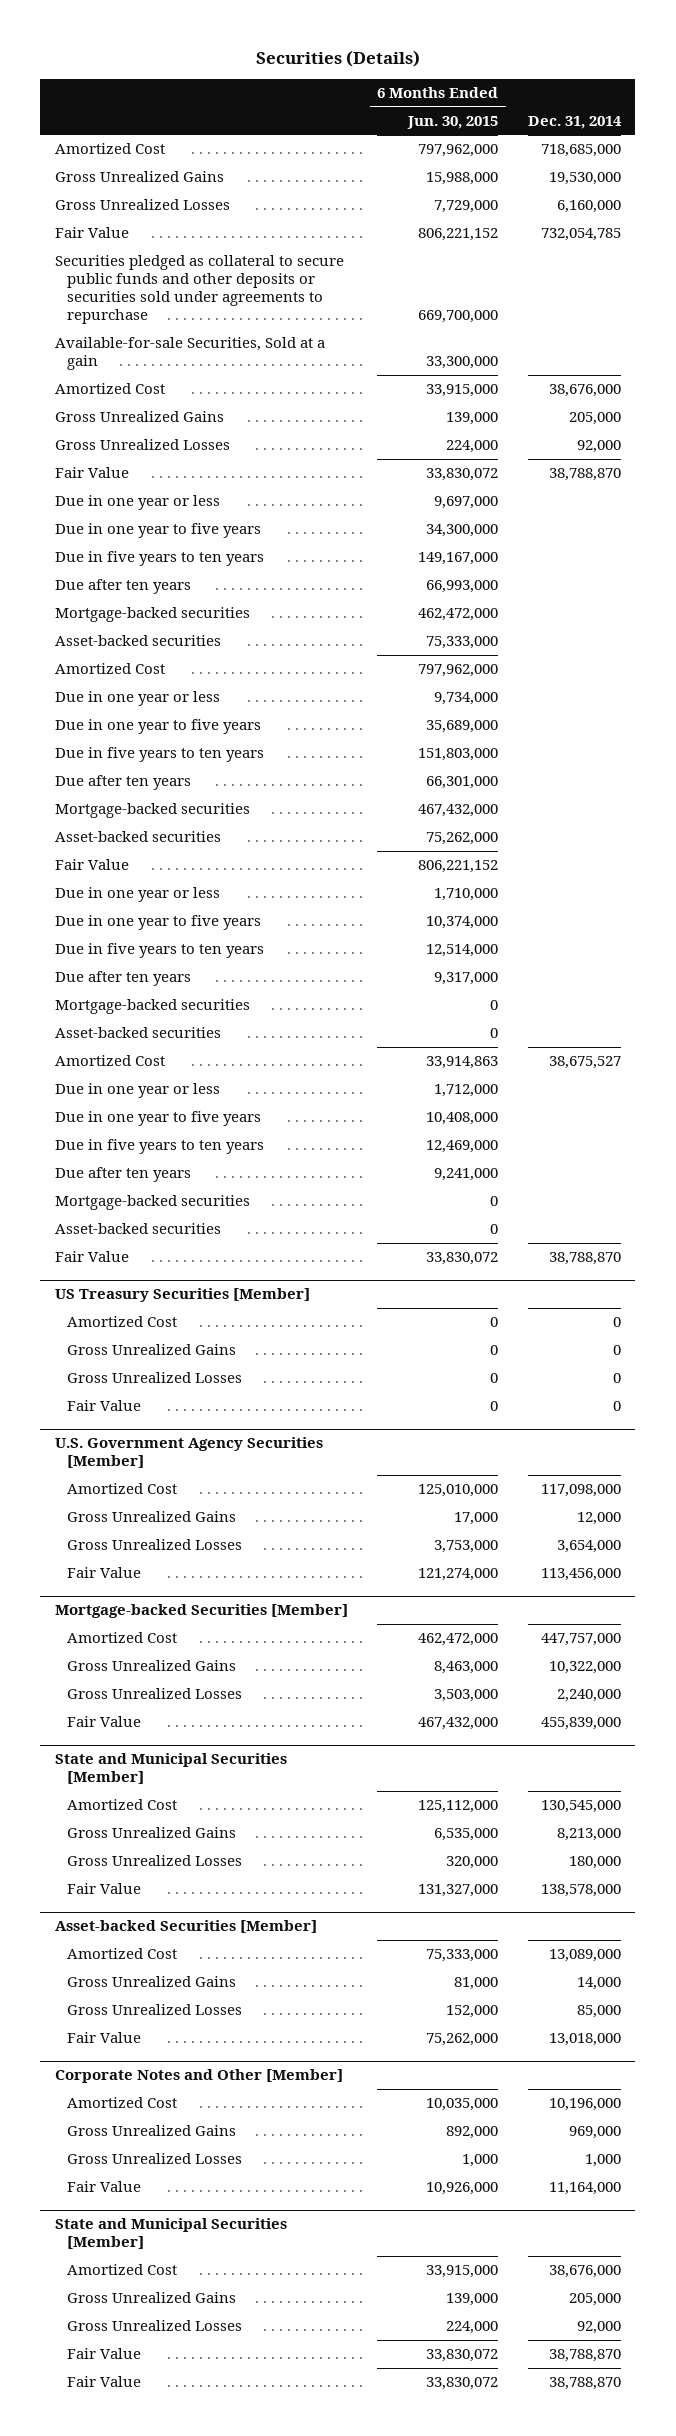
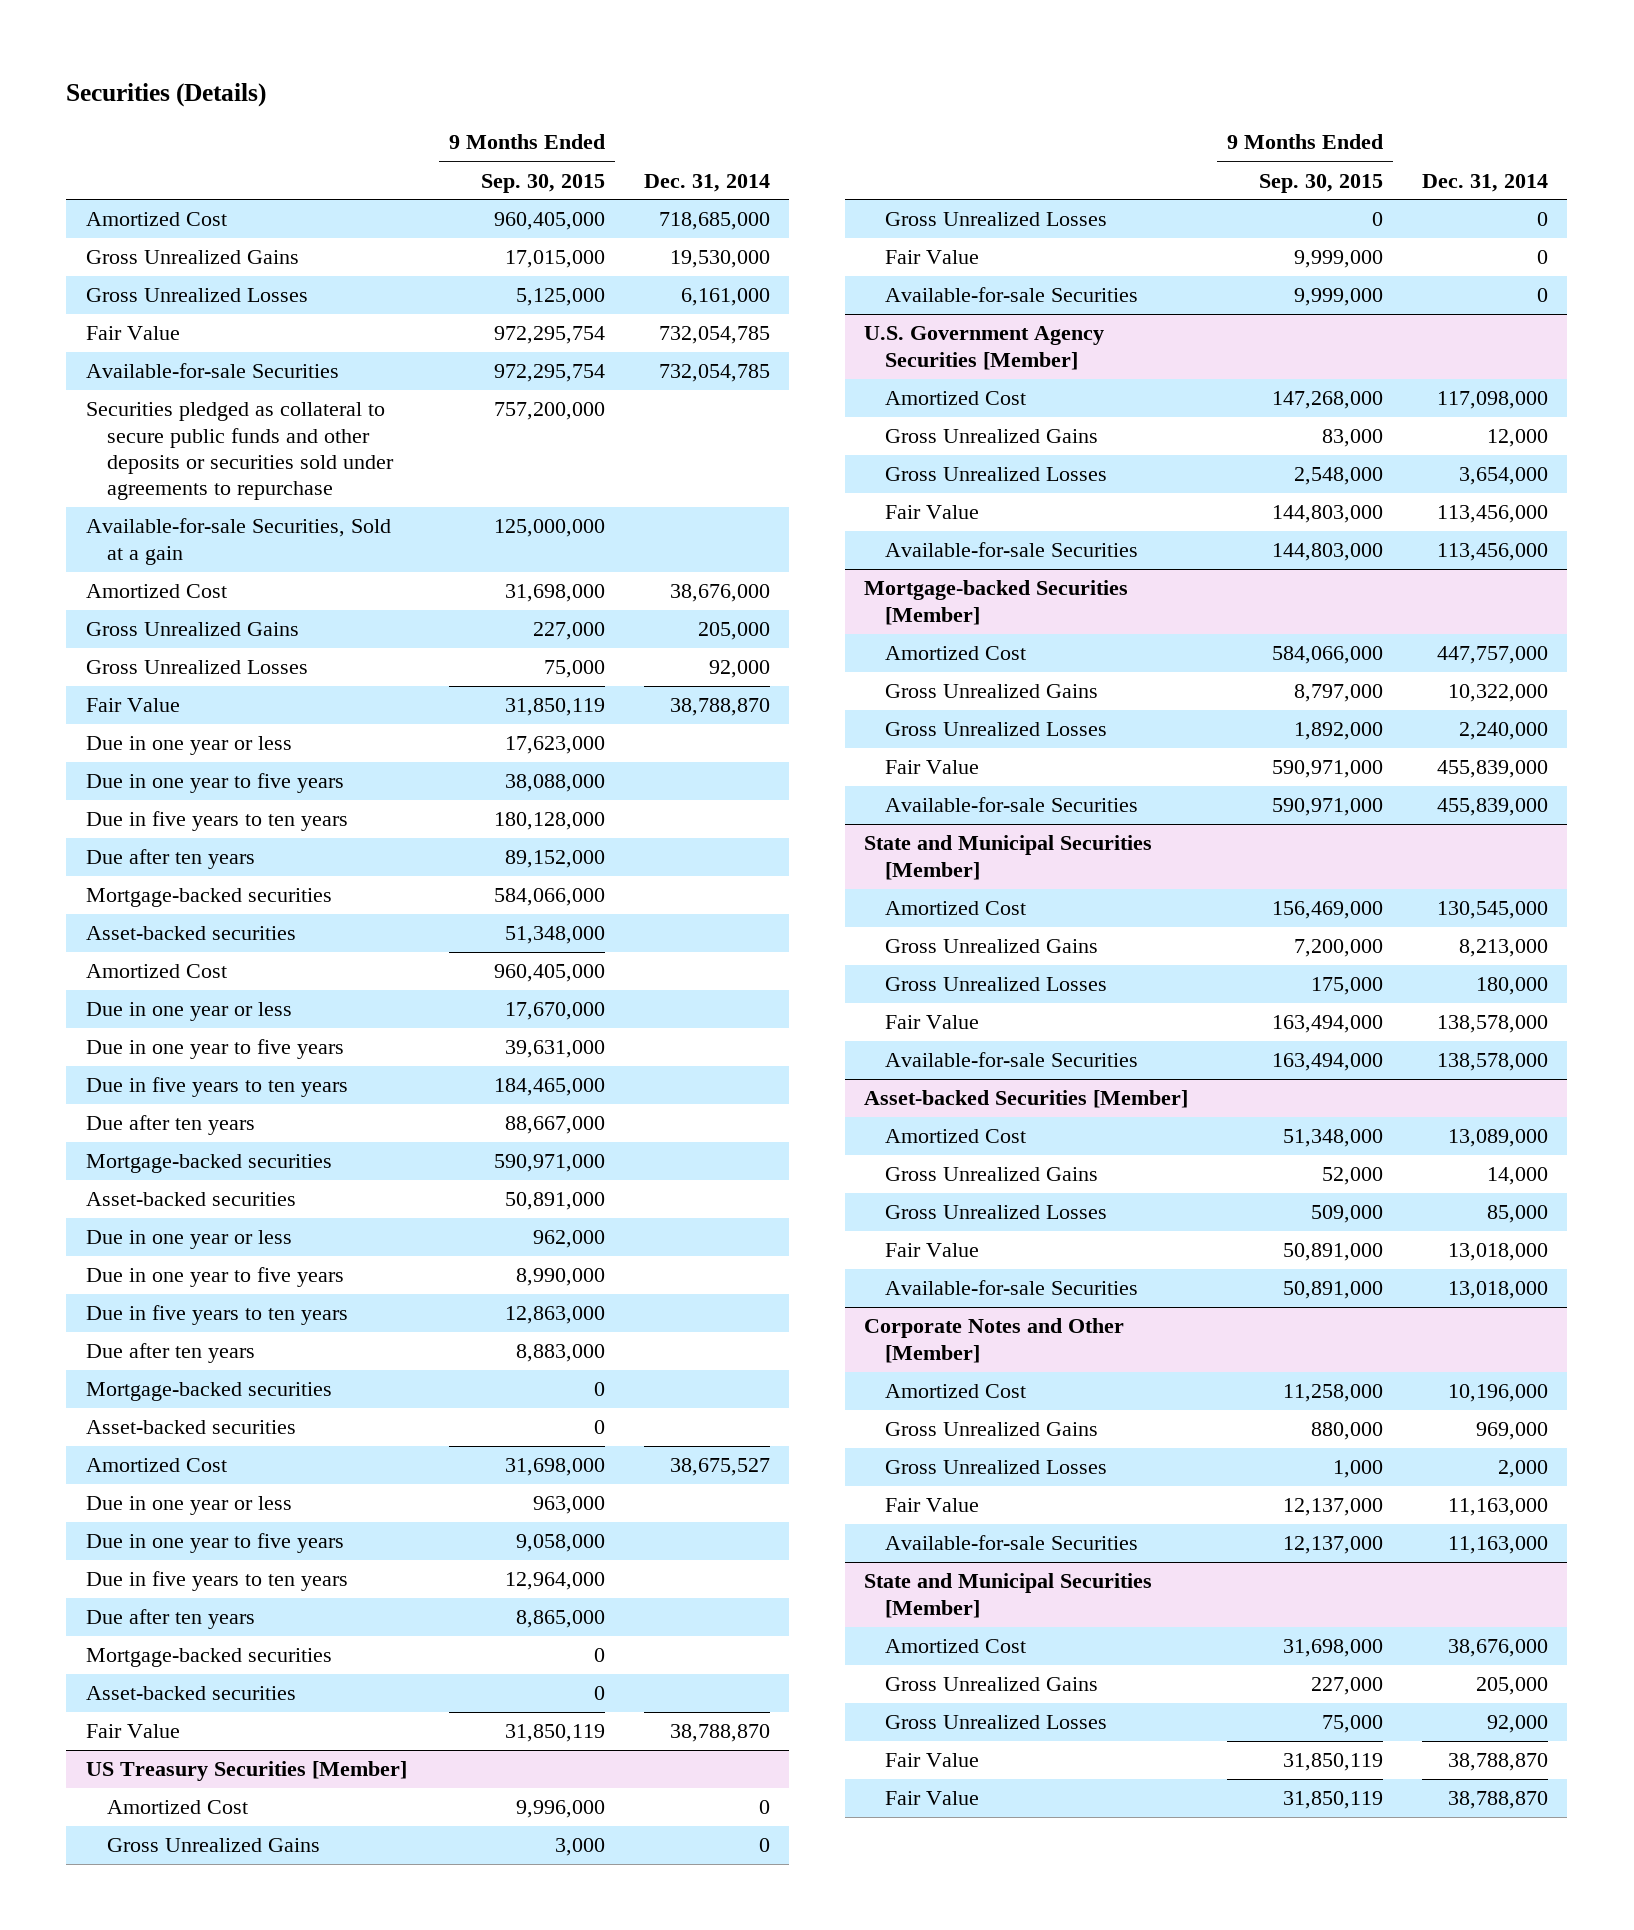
- | 6 Months Ended Jun. 30, 2015 | Dec. 31, 2014
+ | 9 Months Ended Sep. 30, 2015 | Dec. 31, 2014
- Gross Unrealized Losses | 7,729,000 | 6,160,000
+ Gross Unrealized Losses | 5,125,000 | 6,161,000
+ Available-for-sale Securities | 972,295,754 | 732,054,785
- Fair Value | 806,221,152 |
@ US Treasury Securities [Member]
+ Available-for-sale Securities | 9,999,000 | 0
@ U.S. Government Agency Securities [Member]
+ Available-for-sale Securities | 144,803,000 | 113,456,000
@ Mortgage-backed Securities [Member]
+ Available-for-sale Securities | 590,971,000 | 455,839,000
@ State and Municipal Securities [Member]
+ Available-for-sale Securities | 163,494,000 | 138,578,000
@ Asset-backed Securities [Member]
+ Available-for-sale Securities | 50,891,000 | 13,018,000
@ Corporate Notes and Other [Member]
- Gross Unrealized Losses | 1,000 | 1,000
- Fair Value | 10,926,000 | 11,164,000
+ Gross Unrealized Losses | 1,000 | 2,000
+ Fair Value | 12,137,000 | 11,163,000
+ Available-for-sale Securities | 12,137,000 | 11,163,000

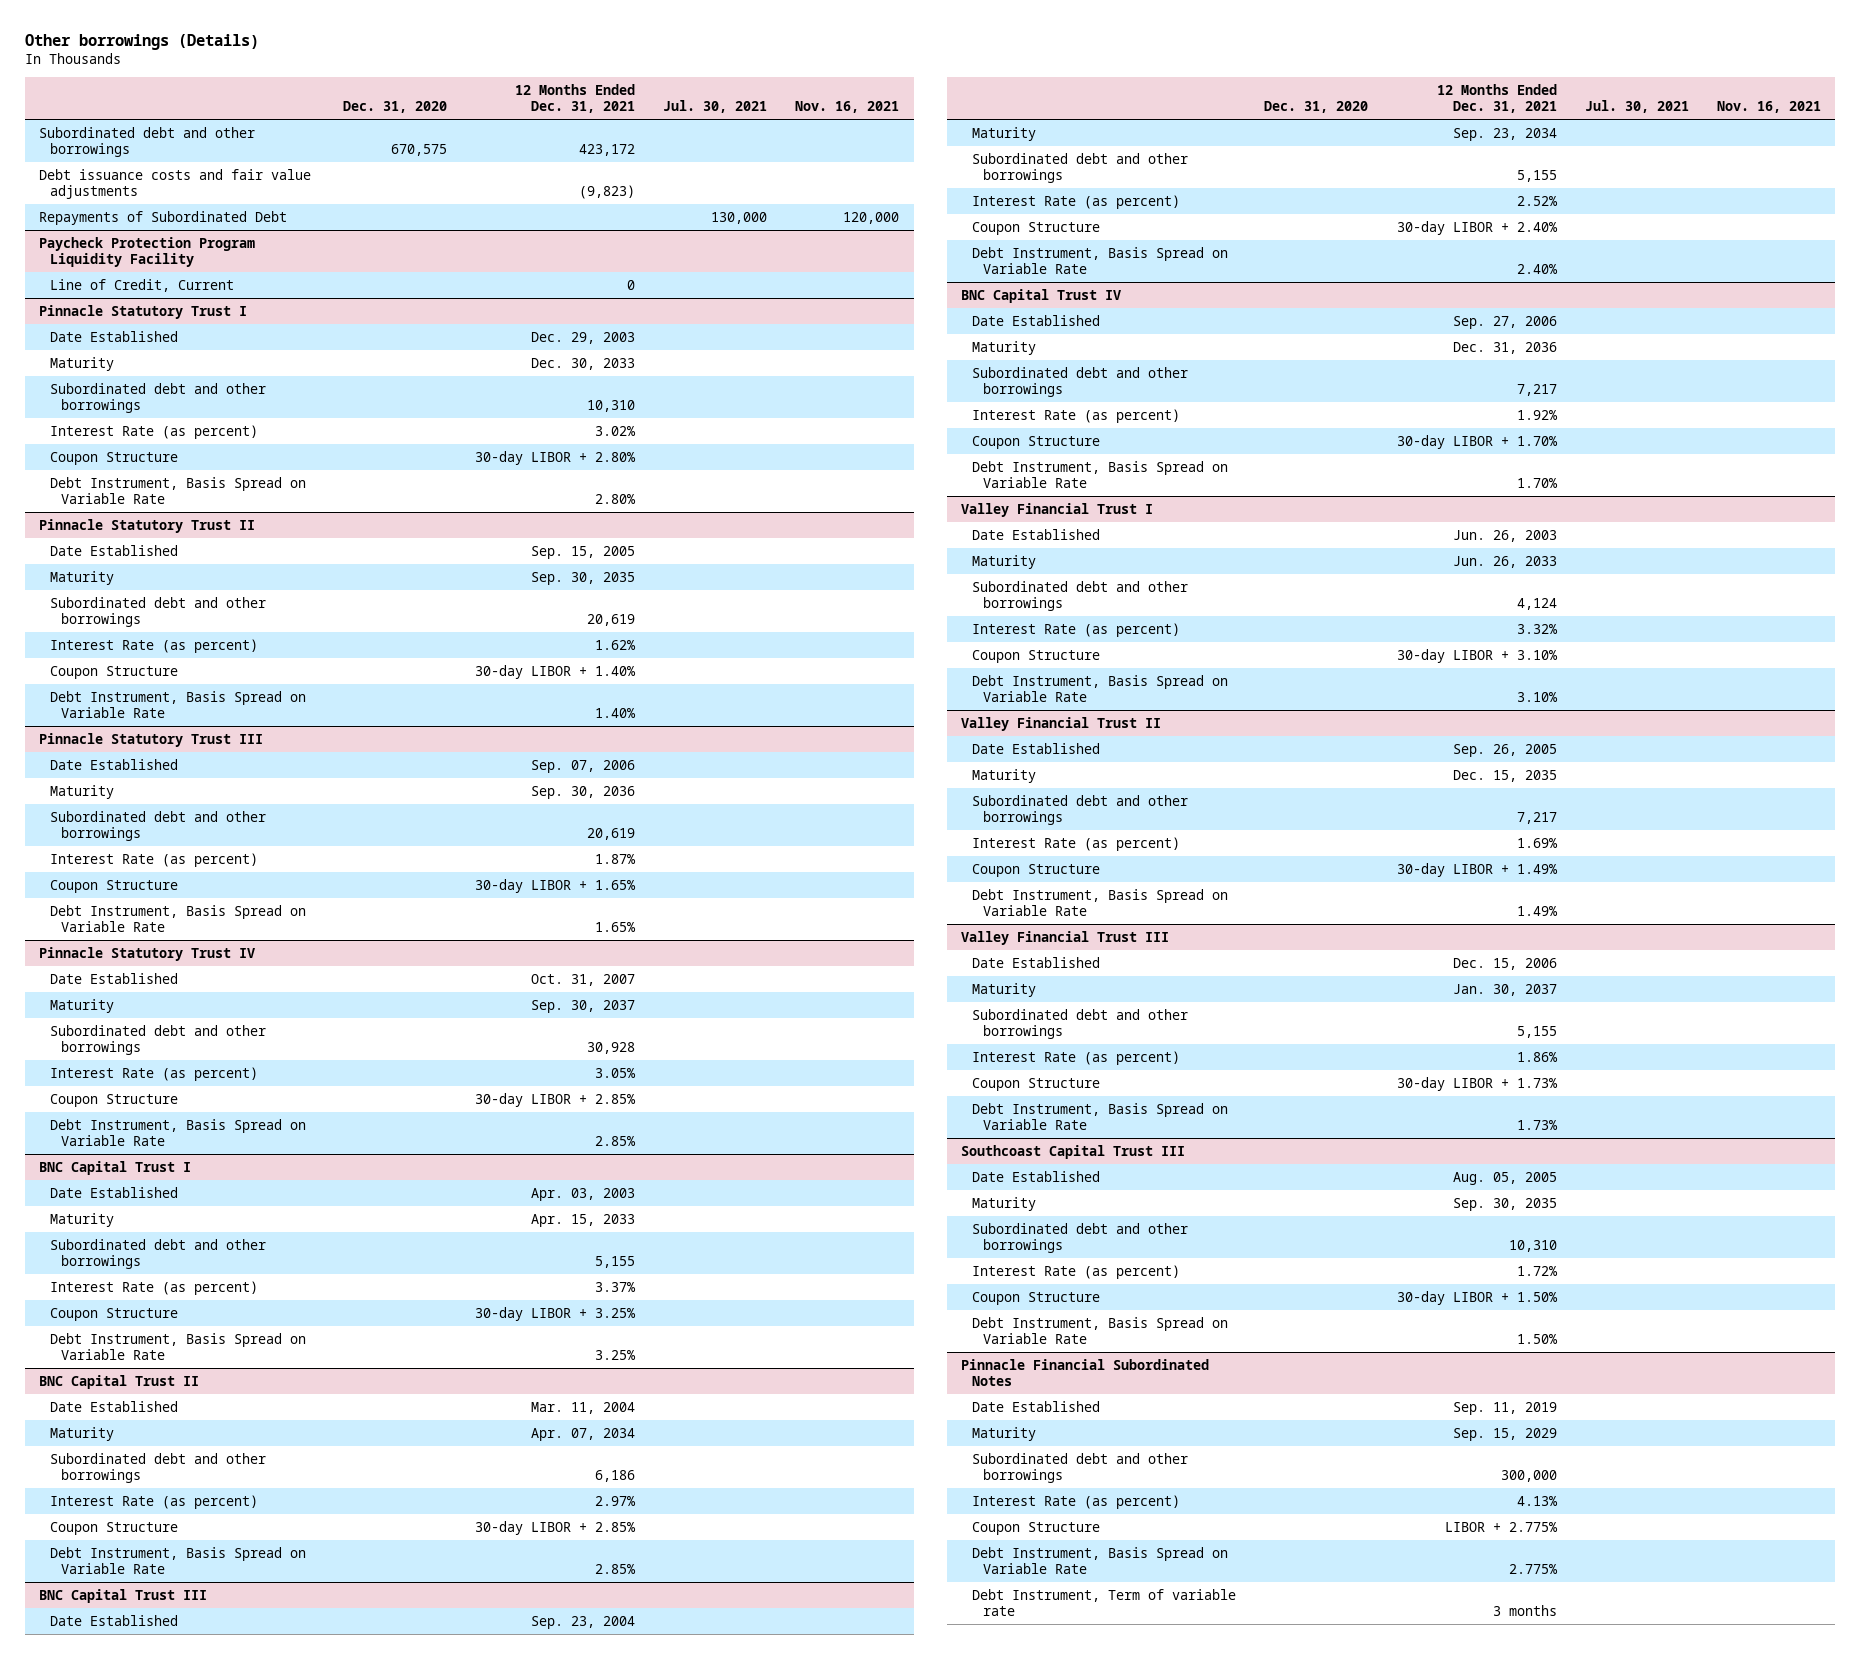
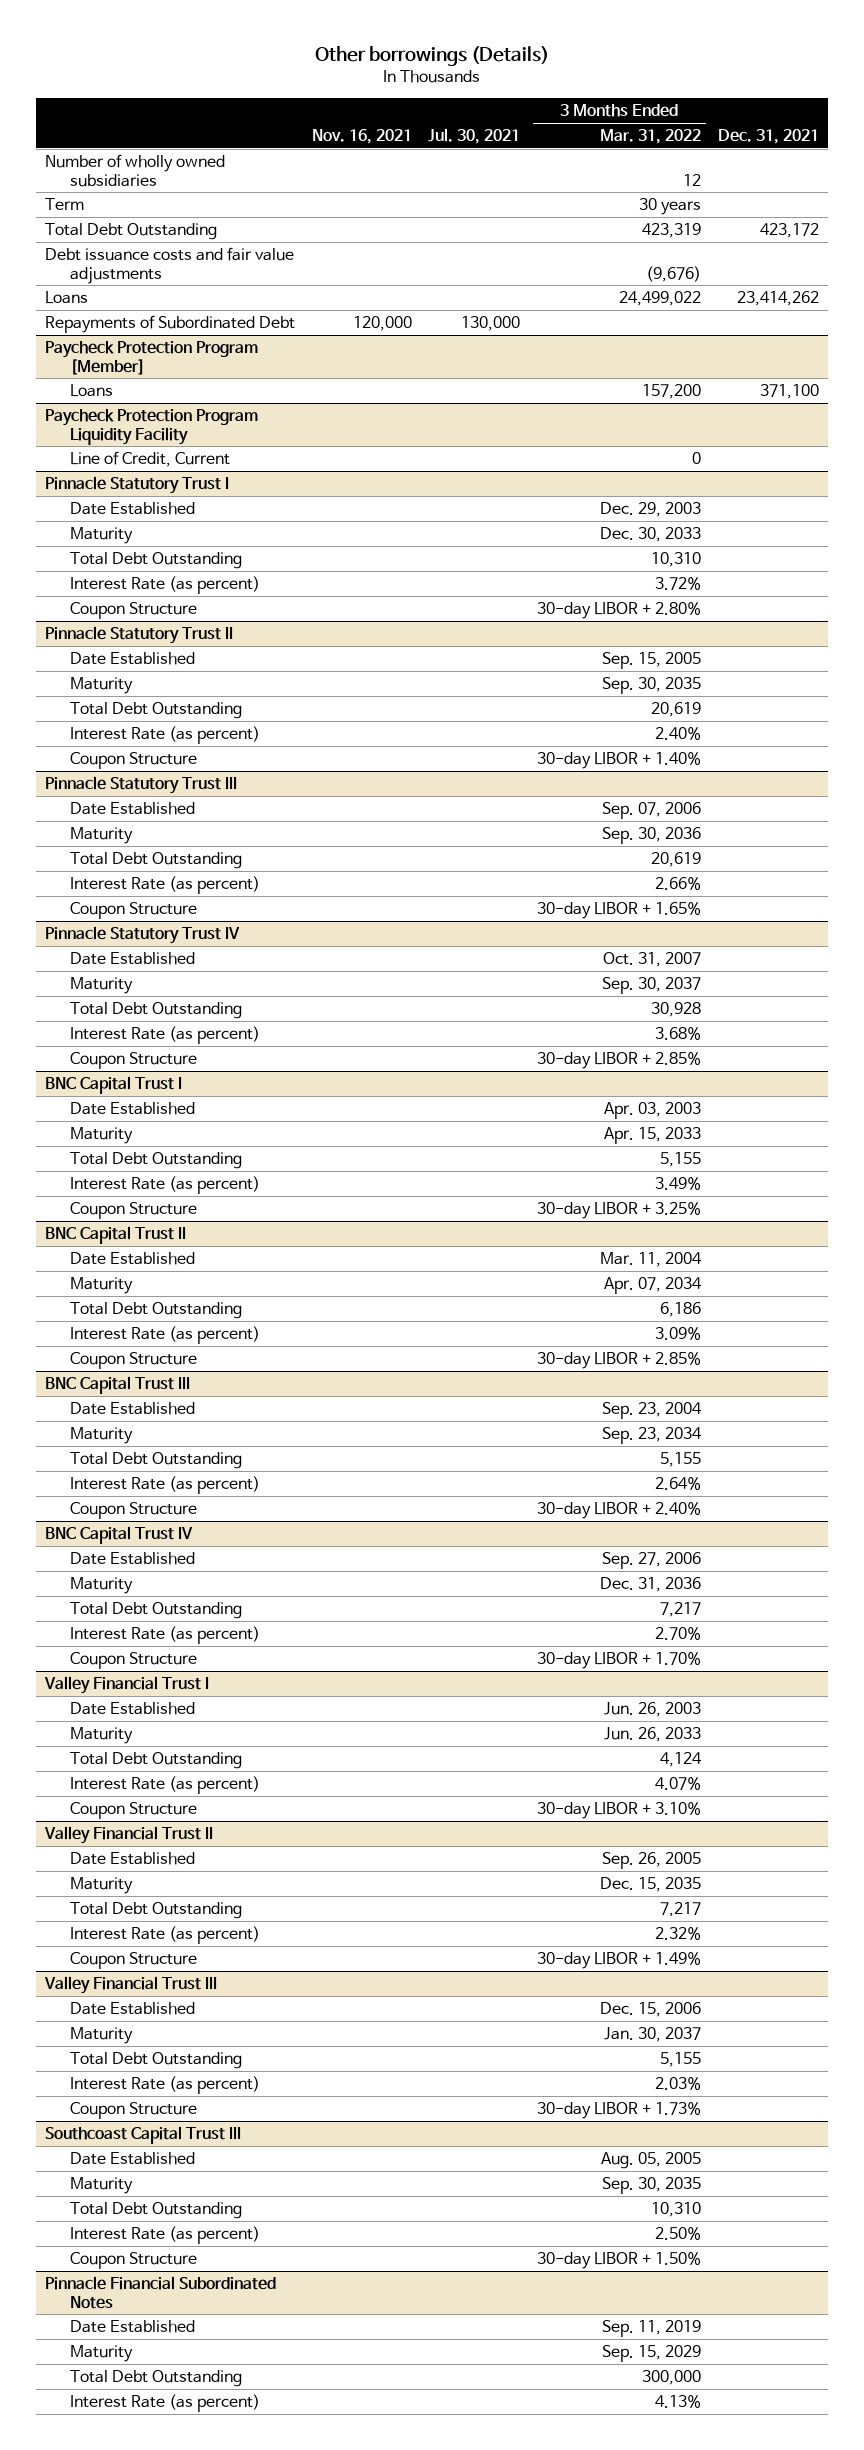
- | Dec. 31, 2020 | 12 Months Ended Dec. 31, 2021 | Jul. 30, 2021 | Nov. 16, 2021
+ | Nov. 16, 2021 | Jul. 30, 2021 | 3 Months Ended Mar. 31, 2022 | Dec. 31, 2021
- Subordinated debt and other borrowings | 670,575 | 423,172 | |
+ Number of wholly owned subsidiaries | | | 12 |
+ Term | | | 30 years |
+ Total Debt Outstanding | | | 423,319 | 423,172
+ Loans | | | 24,499,022 | 23,414,262
+ Paycheck Protection Program [Member]
+ Loans | | | 157,200 | 371,100
@ Pinnacle Statutory Trust I
- Subordinated debt and other borrowings | | 10,310 | |
+ Total Debt Outstanding | | | 10,310 |
- Debt Instrument, Basis Spread on Variable Rate | | 2.80% | |
@ Pinnacle Statutory Trust II
- Subordinated debt and other borrowings | | 20,619 | |
+ Total Debt Outstanding | | | 20,619 |
- Debt Instrument, Basis Spread on Variable Rate | | 1.40% | |
@ Pinnacle Statutory Trust III
- Subordinated debt and other borrowings | | 20,619 | |
+ Total Debt Outstanding | | | 20,619 |
- Debt Instrument, Basis Spread on Variable Rate | | 1.65% | |
@ Pinnacle Statutory Trust IV
- Subordinated debt and other borrowings | | 30,928 | |
+ Total Debt Outstanding | | | 30,928 |
- Debt Instrument, Basis Spread on Variable Rate | | 2.85% | |
@ BNC Capital Trust I
- Subordinated debt and other borrowings | | 5,155 | |
+ Total Debt Outstanding | | | 5,155 |
- Debt Instrument, Basis Spread on Variable Rate | | 3.25% | |
@ BNC Capital Trust II
- Subordinated debt and other borrowings | | 6,186 | |
+ Total Debt Outstanding | | | 6,186 |
- Debt Instrument, Basis Spread on Variable Rate | | 2.85% | |
@ BNC Capital Trust III
- Subordinated debt and other borrowings | | 5,155 | |
+ Total Debt Outstanding | | | 5,155 |
- Debt Instrument, Basis Spread on Variable Rate | | 2.40% | |
@ BNC Capital Trust IV
- Subordinated debt and other borrowings | | 7,217 | |
+ Total Debt Outstanding | | | 7,217 |
- Debt Instrument, Basis Spread on Variable Rate | | 1.70% | |
@ Valley Financial Trust I
- Subordinated debt and other borrowings | | 4,124 | |
+ Total Debt Outstanding | | | 4,124 |
- Debt Instrument, Basis Spread on Variable Rate | | 3.10% | |
@ Valley Financial Trust II
- Subordinated debt and other borrowings | | 7,217 | |
+ Total Debt Outstanding | | | 7,217 |
- Debt Instrument, Basis Spread on Variable Rate | | 1.49% | |
@ Valley Financial Trust III
- Subordinated debt and other borrowings | | 5,155 | |
+ Total Debt Outstanding | | | 5,155 |
- Debt Instrument, Basis Spread on Variable Rate | | 1.73% | |
@ Southcoast Capital Trust III
- Subordinated debt and other borrowings | | 10,310 | |
+ Total Debt Outstanding | | | 10,310 |
- Debt Instrument, Basis Spread on Variable Rate | | 1.50% | |
@ Pinnacle Financial Subordinated Notes
- Subordinated debt and other borrowings | | 300,000 | |
+ Total Debt Outstanding | | | 300,000 |
- Coupon Structure | | LIBOR + 2.775% | |
- Debt Instrument, Basis Spread on Variable Rate | | 2.775% | |
- Debt Instrument, Term of variable rate | | 3 months | |

